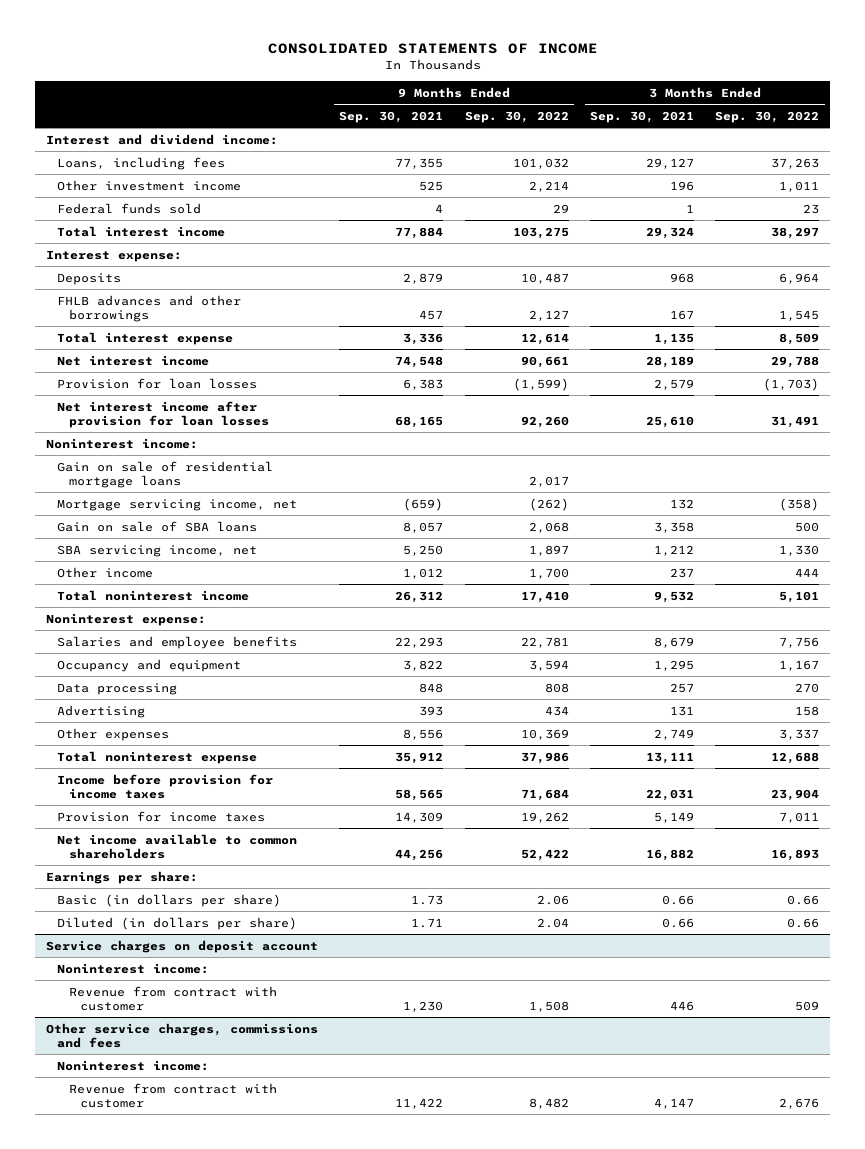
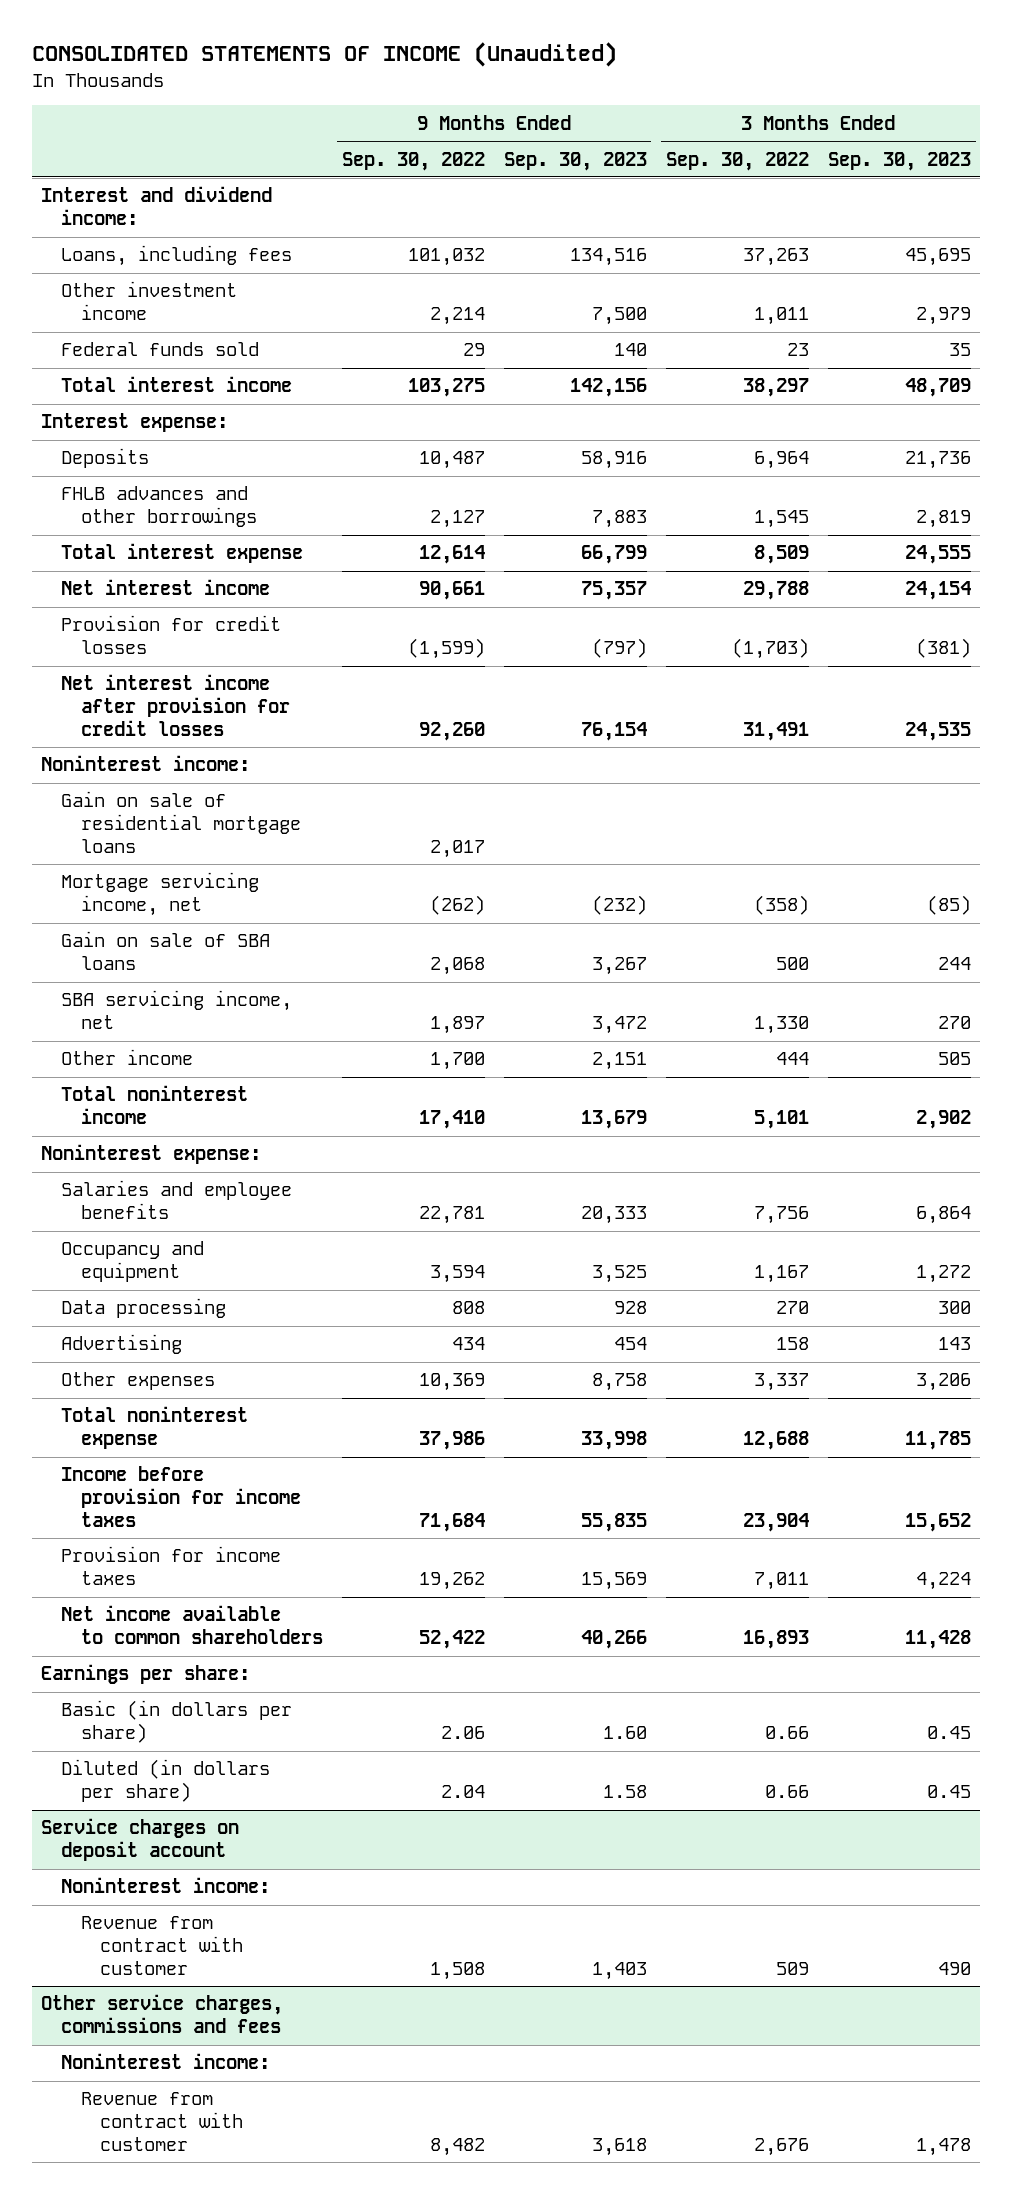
- CONSOLIDATED STATEMENTS OF INCOME
+ CONSOLIDATED STATEMENTS OF INCOME (Unaudited)
- | 9 Months Ended Sep. 30, 2021 | 9 Months Ended Sep. 30, 2022 | 3 Months Ended Sep. 30, 2021 | 3 Months Ended Sep. 30, 2022
+ | 9 Months Ended Sep. 30, 2022 | 9 Months Ended Sep. 30, 2023 | 3 Months Ended Sep. 30, 2022 | 3 Months Ended Sep. 30, 2023
- Provision for loan losses | 6,383 | (1,599) | 2,579 | (1,703)
- Net interest income after provision for loan losses | 68,165 | 92,260 | 25,610 | 31,491
+ Provision for credit losses | (1,599) | (797) | (1,703) | (381)
+ Net interest income after provision for credit losses | 92,260 | 76,154 | 31,491 | 24,535

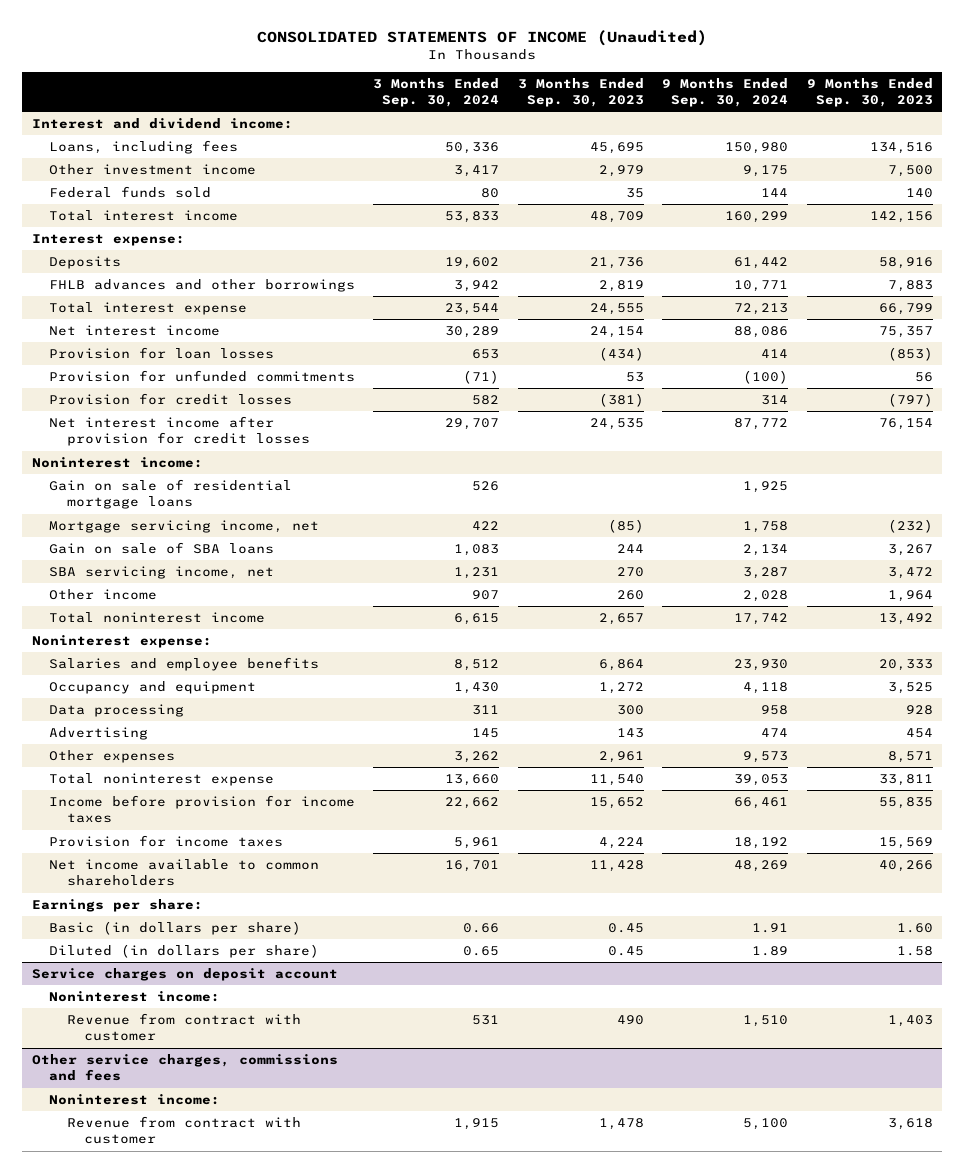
- | 9 Months Ended Sep. 30, 2022 | 9 Months Ended Sep. 30, 2023 | 3 Months Ended Sep. 30, 2022 | 3 Months Ended Sep. 30, 2023
+ | 3 Months Ended Sep. 30, 2024 | 3 Months Ended Sep. 30, 2023 | 9 Months Ended Sep. 30, 2024 | 9 Months Ended Sep. 30, 2023
+ Provision for loan losses | 653 | (434) | 414 | (853)
+ Provision for unfunded commitments | (71) | 53 | (100) | 56
- Other income | 1,700 | 2,151 | 444 | 505
- Total noninterest income | 17,410 | 13,679 | 5,101 | 2,902
+ Other income | 907 | 260 | 2,028 | 1,964
+ Total noninterest income | 6,615 | 2,657 | 17,742 | 13,492
- Other expenses | 10,369 | 8,758 | 3,337 | 3,206
- Total noninterest expense | 37,986 | 33,998 | 12,688 | 11,785
+ Other expenses | 3,262 | 2,961 | 9,573 | 8,571
+ Total noninterest expense | 13,660 | 11,540 | 39,053 | 33,811

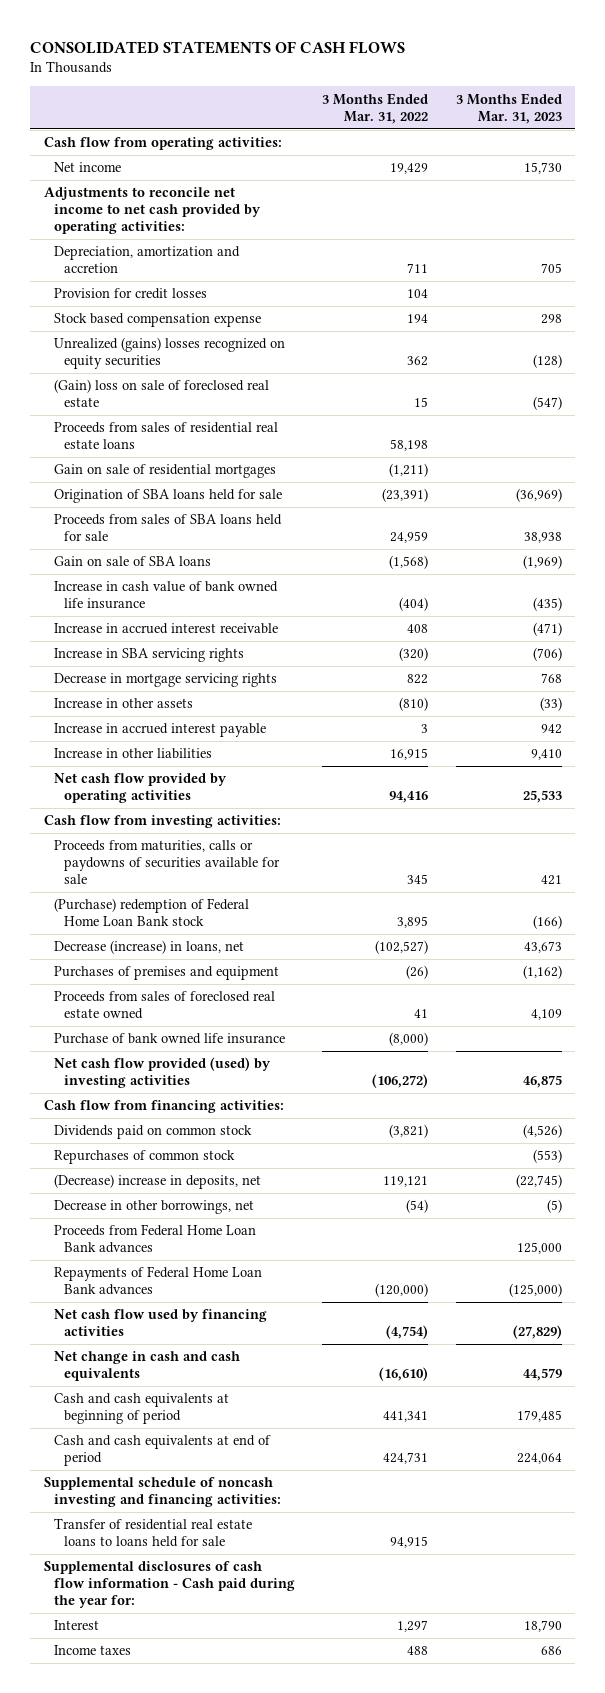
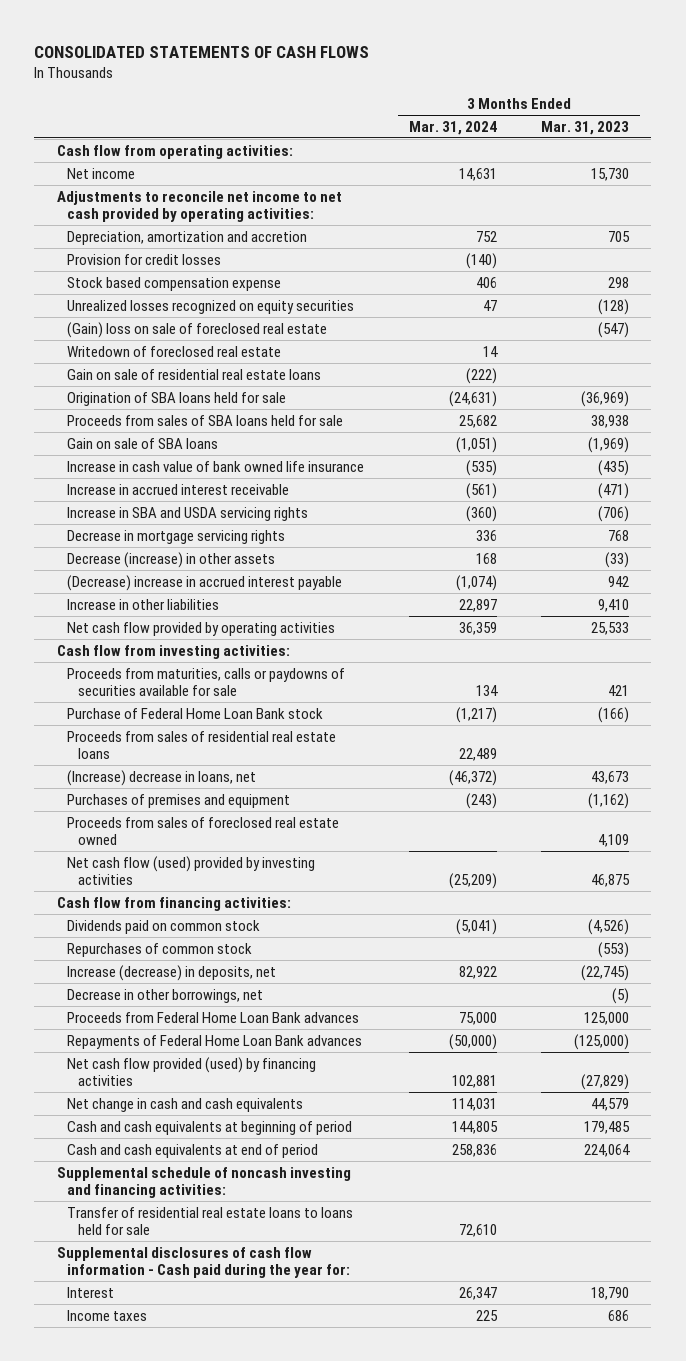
- | 3 Months Ended Mar. 31, 2022 | 3 Months Ended Mar. 31, 2023
+ | 3 Months Ended Mar. 31, 2024 | 3 Months Ended Mar. 31, 2023
- Unrealized (gains) losses recognized on equity securities | 362 | (128)
+ Unrealized losses recognized on equity securities | 47 | (128)
- Gain on sale of residential mortgages | (1,211) |
+ Writedown of foreclosed real estate | 14 |
+ Gain on sale of residential real estate loans | (222) |
- Increase in SBA servicing rights | (320) | (706)
+ Increase in SBA and USDA servicing rights | (360) | (706)
- Increase in other assets | (810) | (33)
- Increase in accrued interest payable | 3 | 942
+ Decrease (increase) in other assets | 168 | (33)
+ (Decrease) increase in accrued interest payable | (1,074) | 942
- (Purchase) redemption of Federal Home Loan Bank stock | 3,895 | (166)
- Decrease (increase) in loans, net | (102,527) | 43,673
+ Purchase of Federal Home Loan Bank stock | (1,217) | (166)
moved down: Proceeds from sales of residential real estate loans | 22,489 |
+ (Increase) decrease in loans, net | (46,372) | 43,673
- Purchase of bank owned life insurance | (8,000) |
- Net cash flow provided (used) by investing activities | (106,272) | 46,875
+ Net cash flow (used) provided by investing activities | (25,209) | 46,875
- (Decrease) increase in deposits, net | 119,121 | (22,745)
+ Increase (decrease) in deposits, net | 82,922 | (22,745)
- Net cash flow used by financing activities | (4,754) | (27,829)
+ Net cash flow provided (used) by financing activities | 102,881 | (27,829)

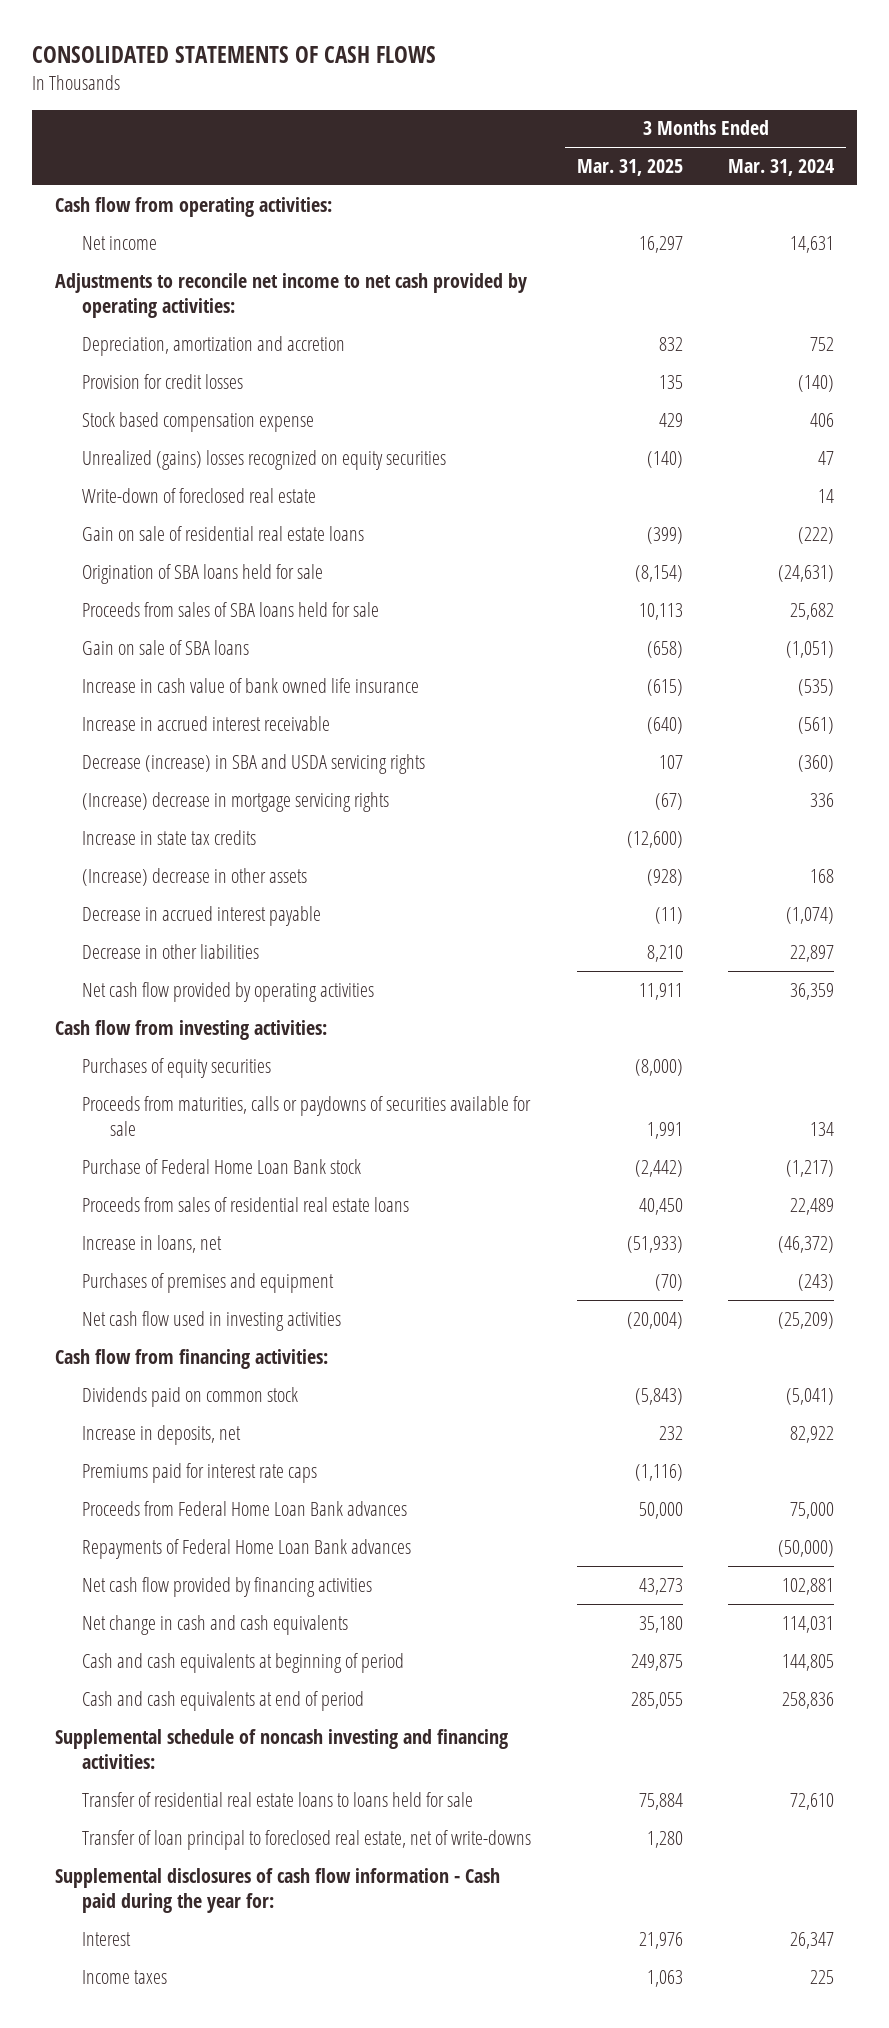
- | 3 Months Ended Mar. 31, 2024 | 3 Months Ended Mar. 31, 2023
+ | 3 Months Ended Mar. 31, 2025 | 3 Months Ended Mar. 31, 2024
- Unrealized losses recognized on equity securities | 47 | (128)
- (Gain) loss on sale of foreclosed real estate | | (547)
- Writedown of foreclosed real estate | 14 |
+ Unrealized (gains) losses recognized on equity securities | (140) | 47
+ Write-down of foreclosed real estate | | 14
- Increase in SBA and USDA servicing rights | (360) | (706)
- Decrease in mortgage servicing rights | 336 | 768
- Decrease (increase) in other assets | 168 | (33)
- (Decrease) increase in accrued interest payable | (1,074) | 942
- Increase in other liabilities | 22,897 | 9,410
+ Decrease (increase) in SBA and USDA servicing rights | 107 | (360)
+ (Increase) decrease in mortgage servicing rights | (67) | 336
+ Increase in state tax credits | (12,600) |
+ (Increase) decrease in other assets | (928) | 168
+ Decrease in accrued interest payable | (11) | (1,074)
+ Decrease in other liabilities | 8,210 | 22,897
+ Purchases of equity securities | (8,000) |
- (Increase) decrease in loans, net | (46,372) | 43,673
+ Increase in loans, net | (51,933) | (46,372)
- Proceeds from sales of foreclosed real estate owned | | 4,109
- Net cash flow (used) provided by investing activities | (25,209) | 46,875
+ Net cash flow used in investing activities | (20,004) | (25,209)
- Repurchases of common stock | | (553)
- Increase (decrease) in deposits, net | 82,922 | (22,745)
- Decrease in other borrowings, net | | (5)
+ Increase in deposits, net | 232 | 82,922
+ Premiums paid for interest rate caps | (1,116) |
- Net cash flow provided (used) by financing activities | 102,881 | (27,829)
+ Net cash flow provided by financing activities | 43,273 | 102,881
+ Transfer of loan principal to foreclosed real estate, net of write-downs | 1,280 |

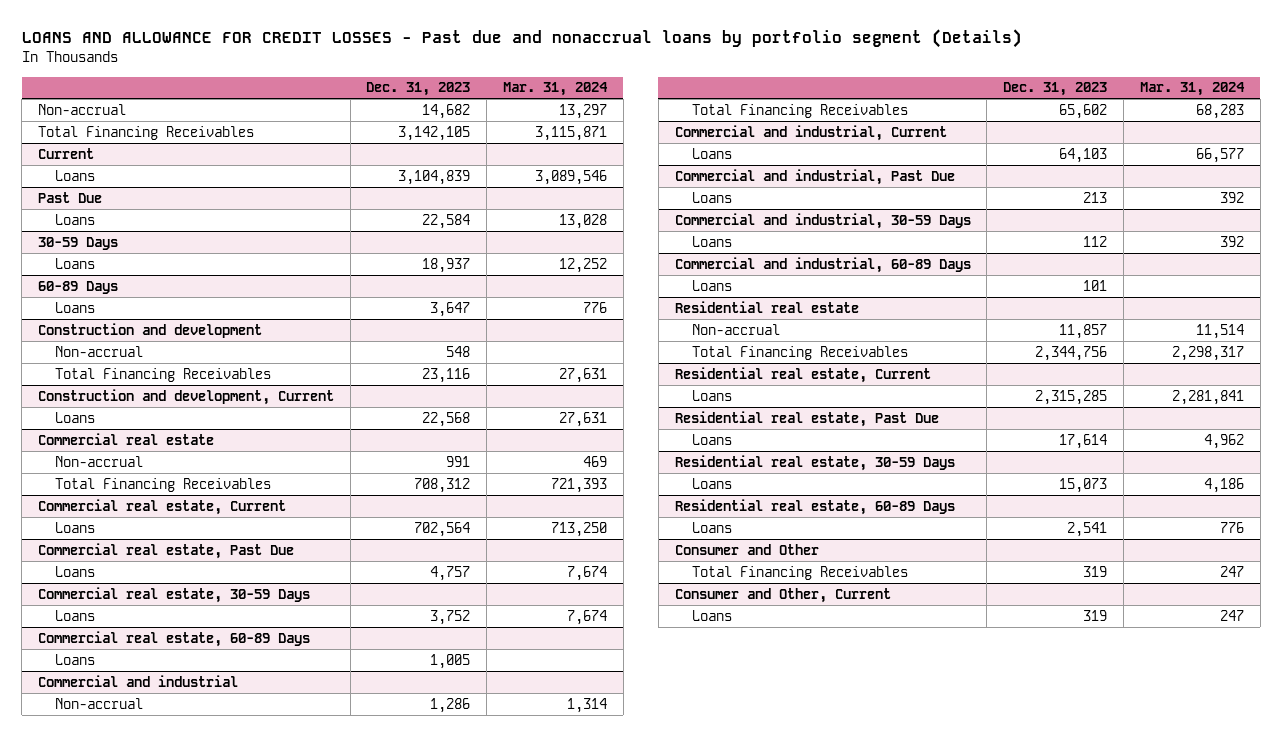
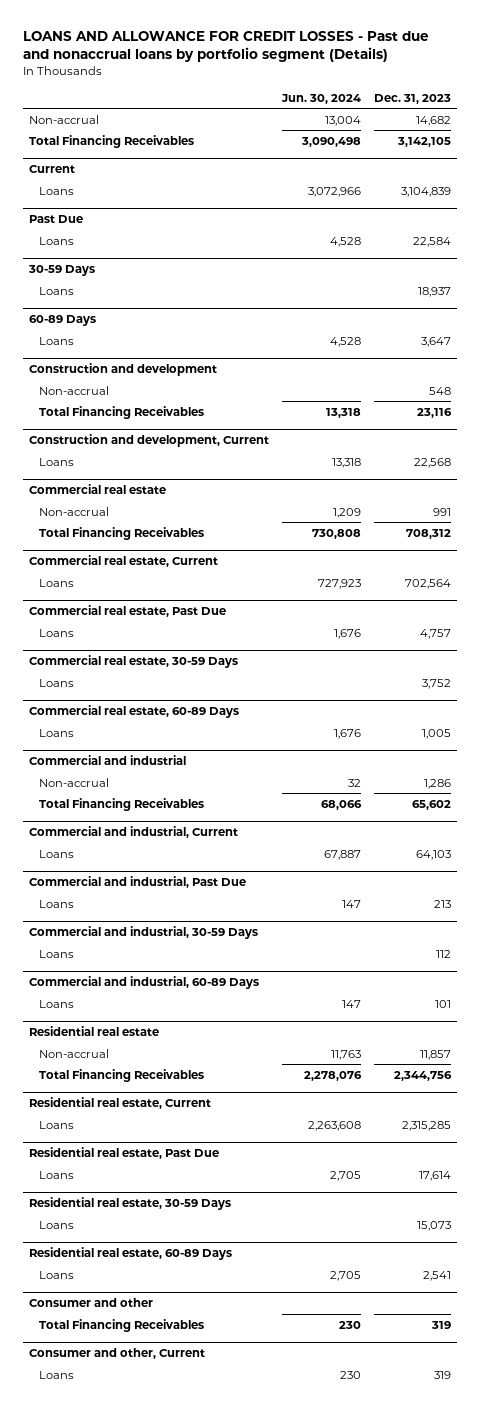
- | Dec. 31, 2023 | Mar. 31, 2024
+ | Jun. 30, 2024 | Dec. 31, 2023
- Consumer and Other
+ Consumer and other
- Consumer and Other, Current
+ Consumer and other, Current

